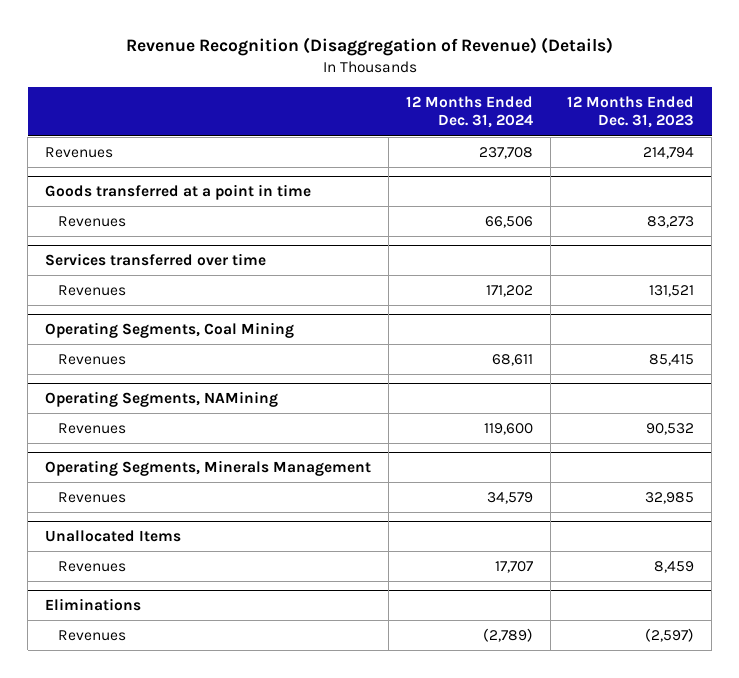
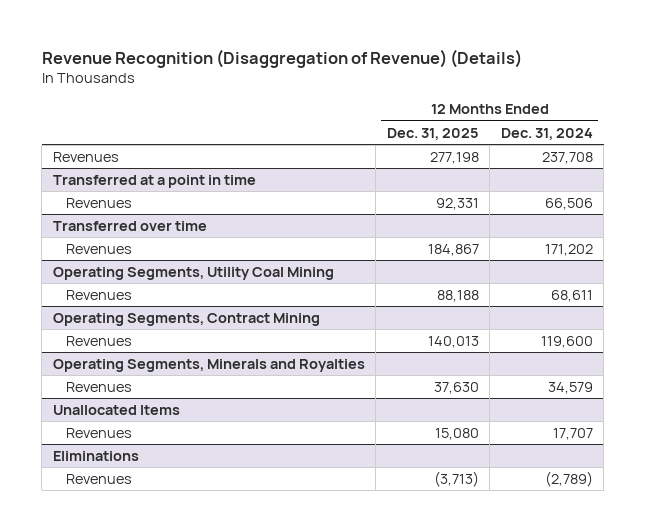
- | 12 Months Ended Dec. 31, 2024 | 12 Months Ended Dec. 31, 2023
+ | 12 Months Ended Dec. 31, 2025 | 12 Months Ended Dec. 31, 2024
- Goods transferred at a point in time
+ Transferred at a point in time
- Services transferred over time
+ Transferred over time
- Operating Segments, Coal Mining
+ Operating Segments, Utility Coal Mining
- Operating Segments, NAMining
+ Operating Segments, Contract Mining
- Operating Segments, Minerals Management
+ Operating Segments, Minerals and Royalties

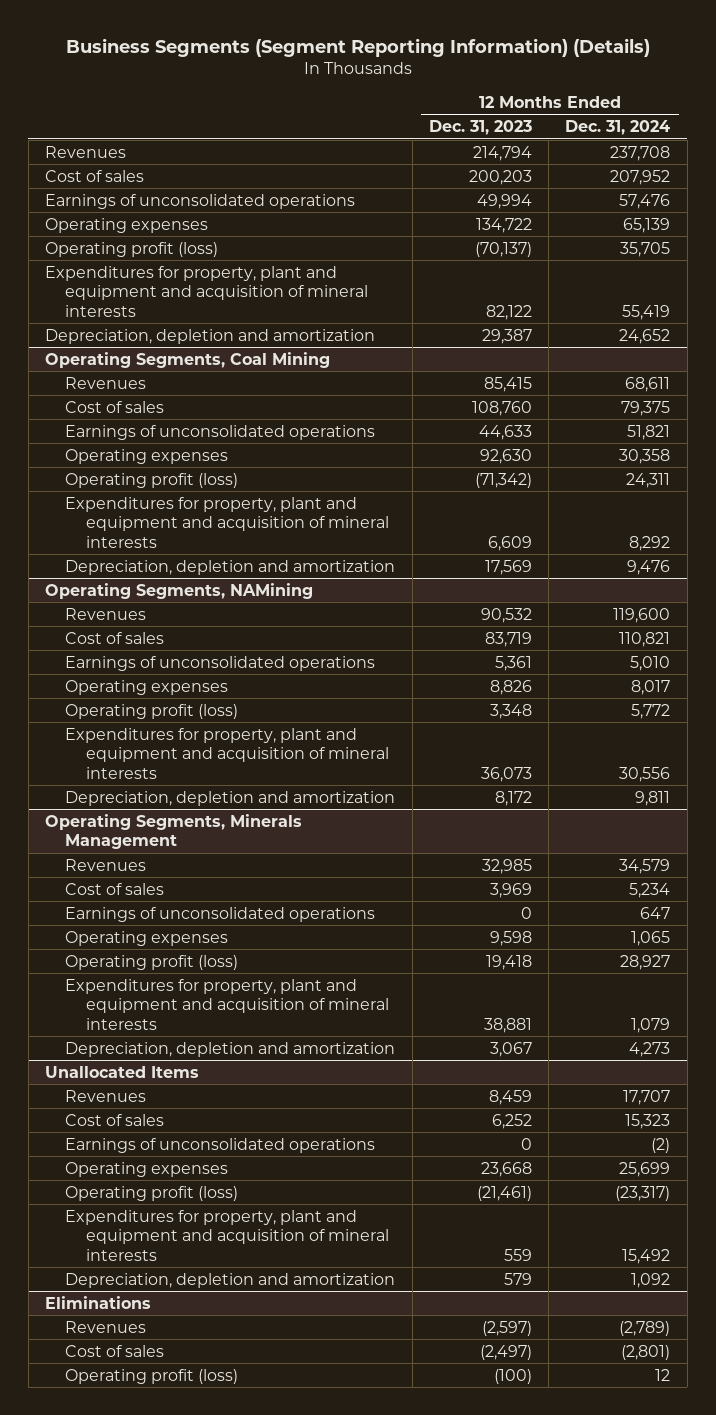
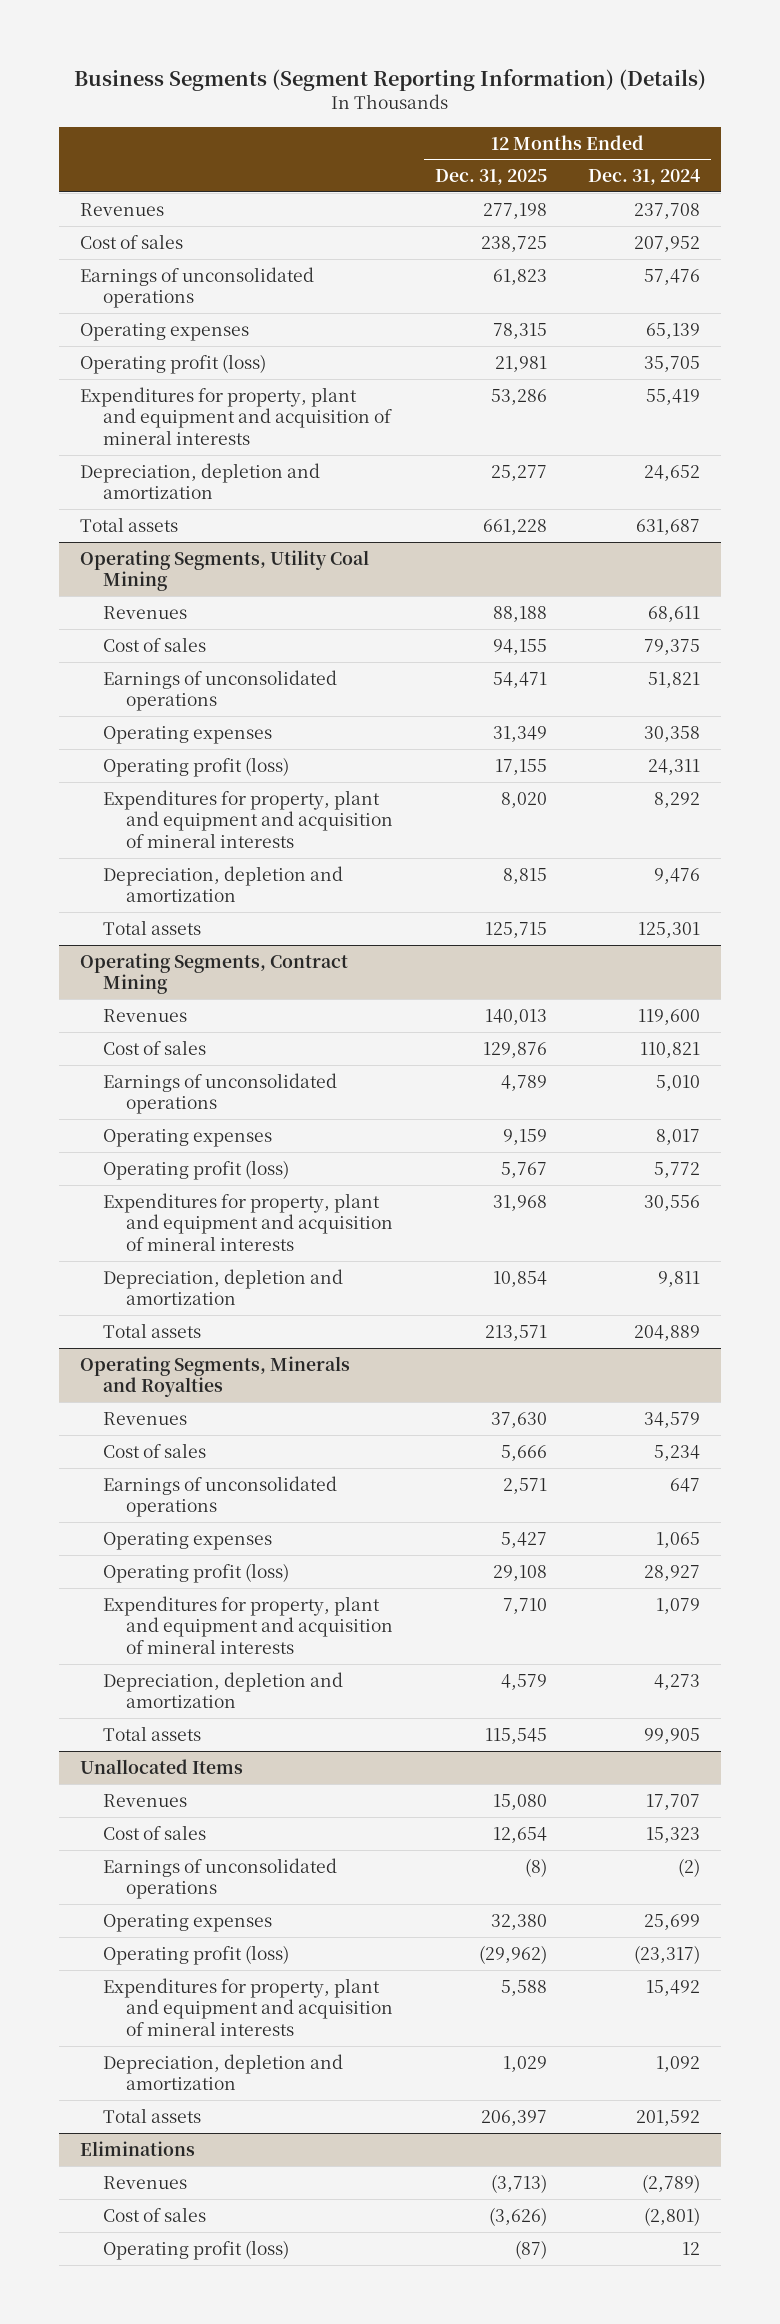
- | 12 Months Ended Dec. 31, 2023 | 12 Months Ended Dec. 31, 2024
+ | 12 Months Ended Dec. 31, 2025 | 12 Months Ended Dec. 31, 2024
- Operating Segments, Coal Mining
+ Total assets | 661,228 | 631,687
+ Operating Segments, Utility Coal Mining
- Operating Segments, NAMining
+ Total assets | 125,715 | 125,301
+ Operating Segments, Contract Mining
- Operating Segments, Minerals Management
+ Total assets | 213,571 | 204,889
+ Operating Segments, Minerals and Royalties
+ Total assets | 115,545 | 99,905
@ Unallocated Items
+ Total assets | 206,397 | 201,592

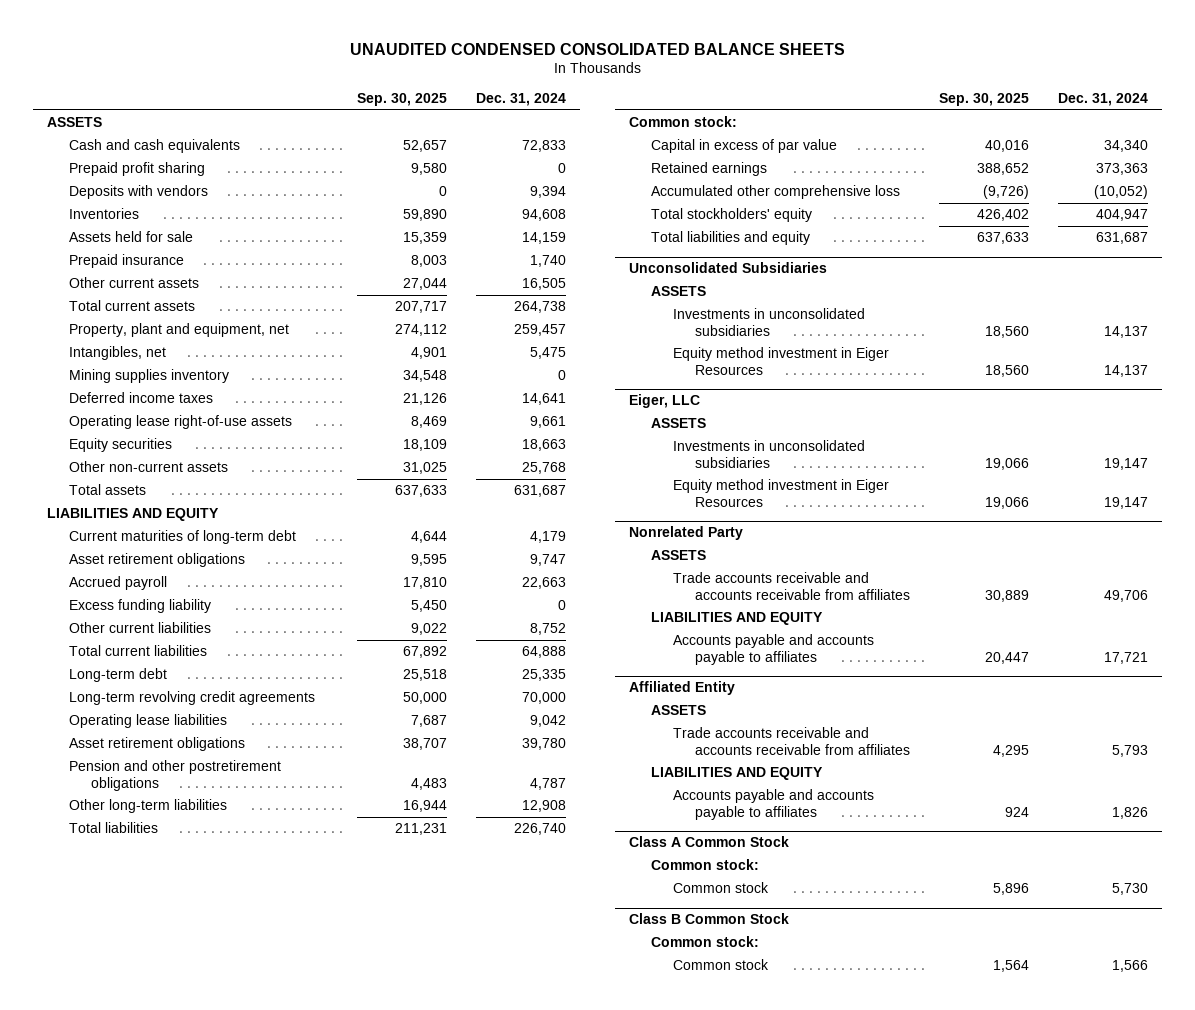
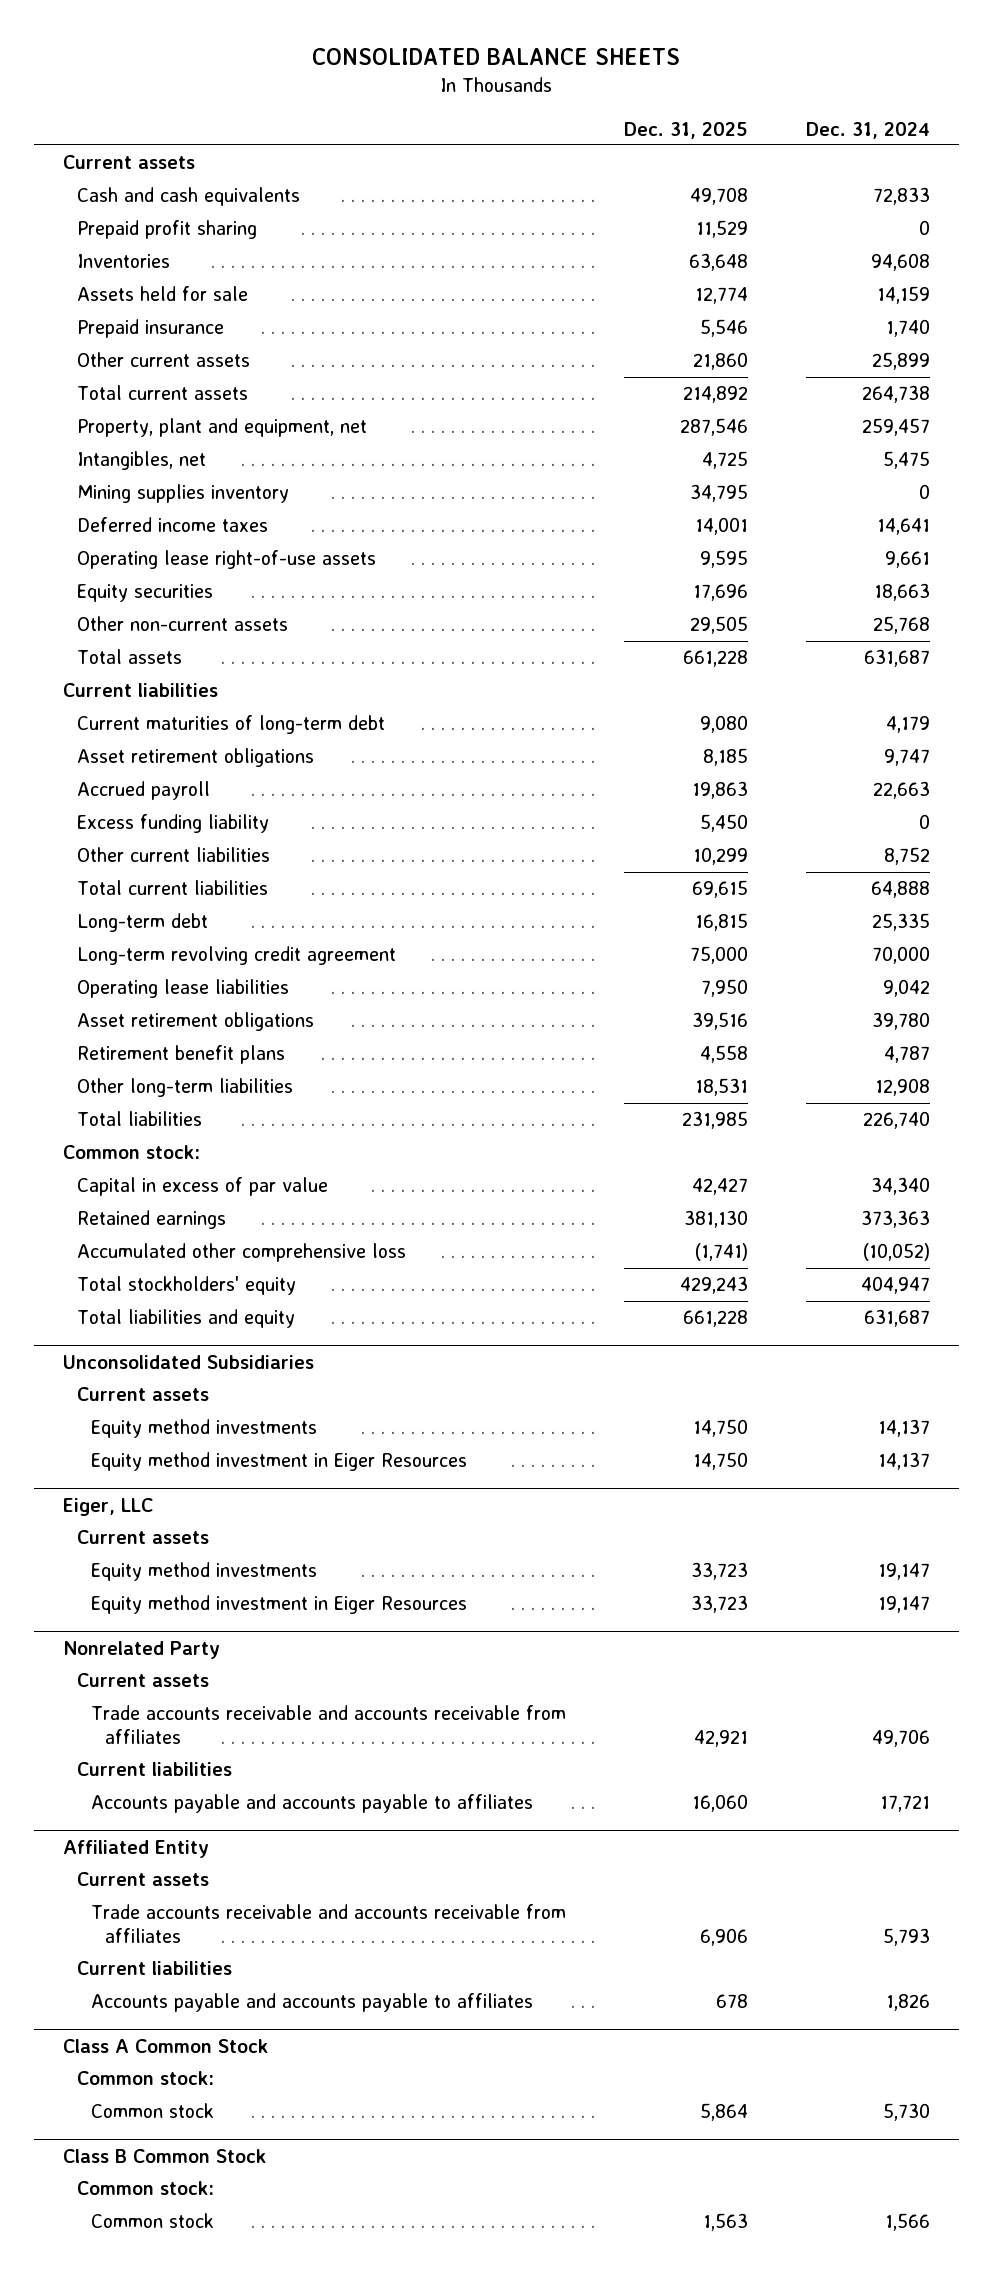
- UNAUDITED CONDENSED CONSOLIDATED BALANCE SHEETS
+ CONSOLIDATED BALANCE SHEETS
- | Sep. 30, 2025 | Dec. 31, 2024
+ | Dec. 31, 2025 | Dec. 31, 2024
- ASSETS
+ Current assets
- Deposits with vendors | 0 | 9,394
- Other current assets | 27,044 | 16,505
+ Other current assets | 21,860 | 25,899
- LIABILITIES AND EQUITY
+ Current liabilities
- Long-term revolving credit agreements | 50,000 | 70,000
+ Long-term revolving credit agreement | 75,000 | 70,000
- Pension and other postretirement obligations | 4,483 | 4,787
+ Retirement benefit plans | 4,558 | 4,787
@ Unconsolidated Subsidiaries
- ASSETS
- Investments in unconsolidated subsidiaries | 18,560 | 14,137
+ Current assets
+ Equity method investments | 14,750 | 14,137
@ Eiger, LLC
- ASSETS
- Investments in unconsolidated subsidiaries | 19,066 | 19,147
+ Current assets
+ Equity method investments | 33,723 | 19,147
@ Nonrelated Party
- ASSETS
+ Current assets
- LIABILITIES AND EQUITY
+ Current liabilities
@ Affiliated Entity
- ASSETS
+ Current assets
- LIABILITIES AND EQUITY
+ Current liabilities

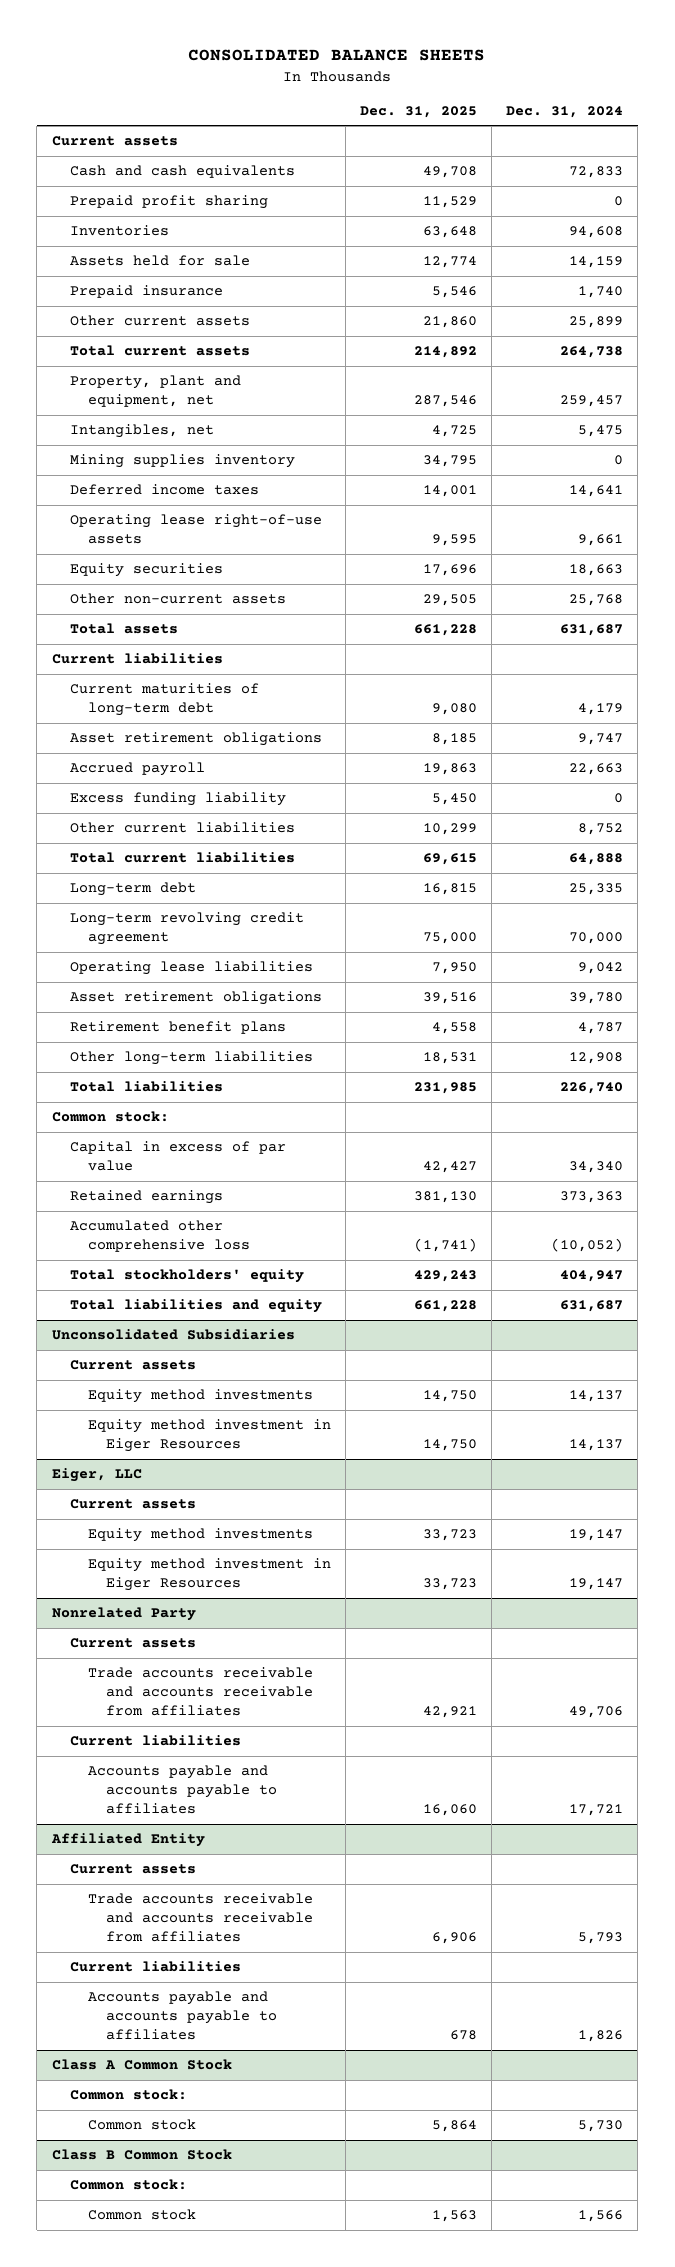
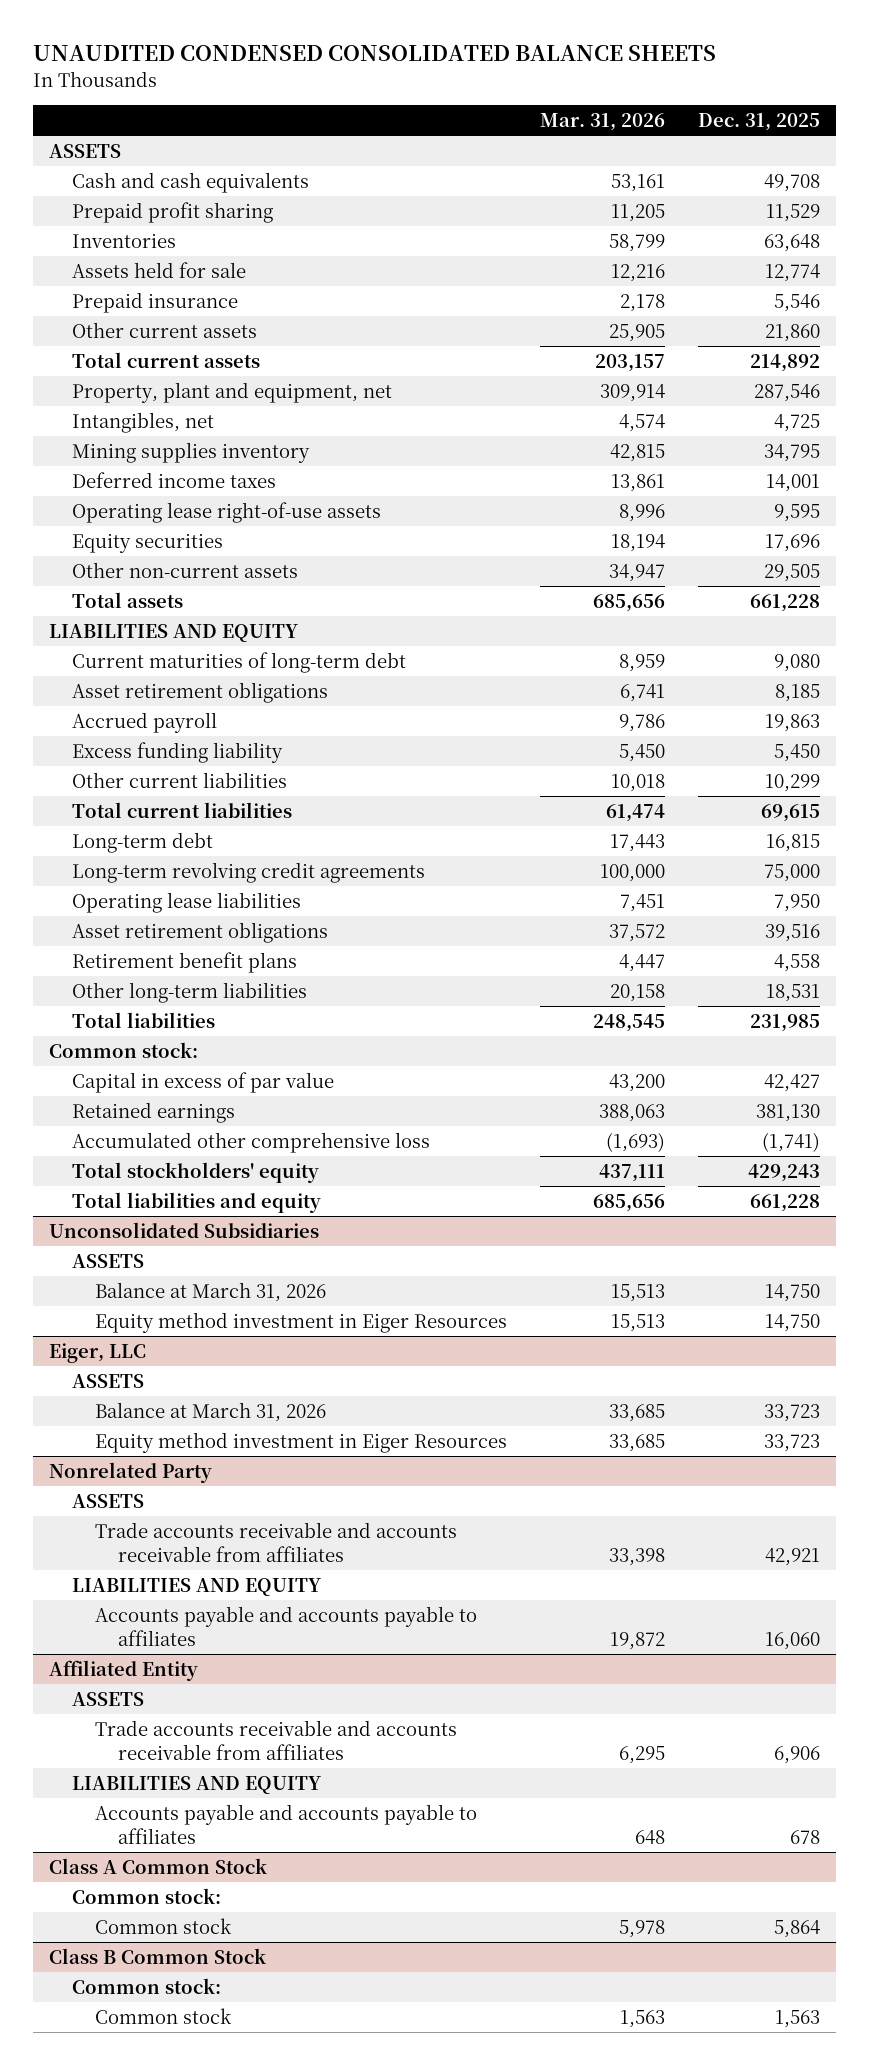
- CONSOLIDATED BALANCE SHEETS
+ UNAUDITED CONDENSED CONSOLIDATED BALANCE SHEETS
- | Dec. 31, 2025 | Dec. 31, 2024
+ | Mar. 31, 2026 | Dec. 31, 2025
- Current assets
+ ASSETS
- Current liabilities
+ LIABILITIES AND EQUITY
- Long-term revolving credit agreement | 75,000 | 70,000
+ Long-term revolving credit agreements | 100,000 | 75,000
@ Unconsolidated Subsidiaries
- Current assets
- Equity method investments | 14,750 | 14,137
+ ASSETS
+ Balance at March 31, 2026 | 15,513 | 14,750
@ Eiger, LLC
- Current assets
- Equity method investments | 33,723 | 19,147
+ ASSETS
+ Balance at March 31, 2026 | 33,685 | 33,723
@ Nonrelated Party
- Current assets
+ ASSETS
- Current liabilities
+ LIABILITIES AND EQUITY
@ Affiliated Entity
- Current assets
+ ASSETS
- Current liabilities
+ LIABILITIES AND EQUITY

